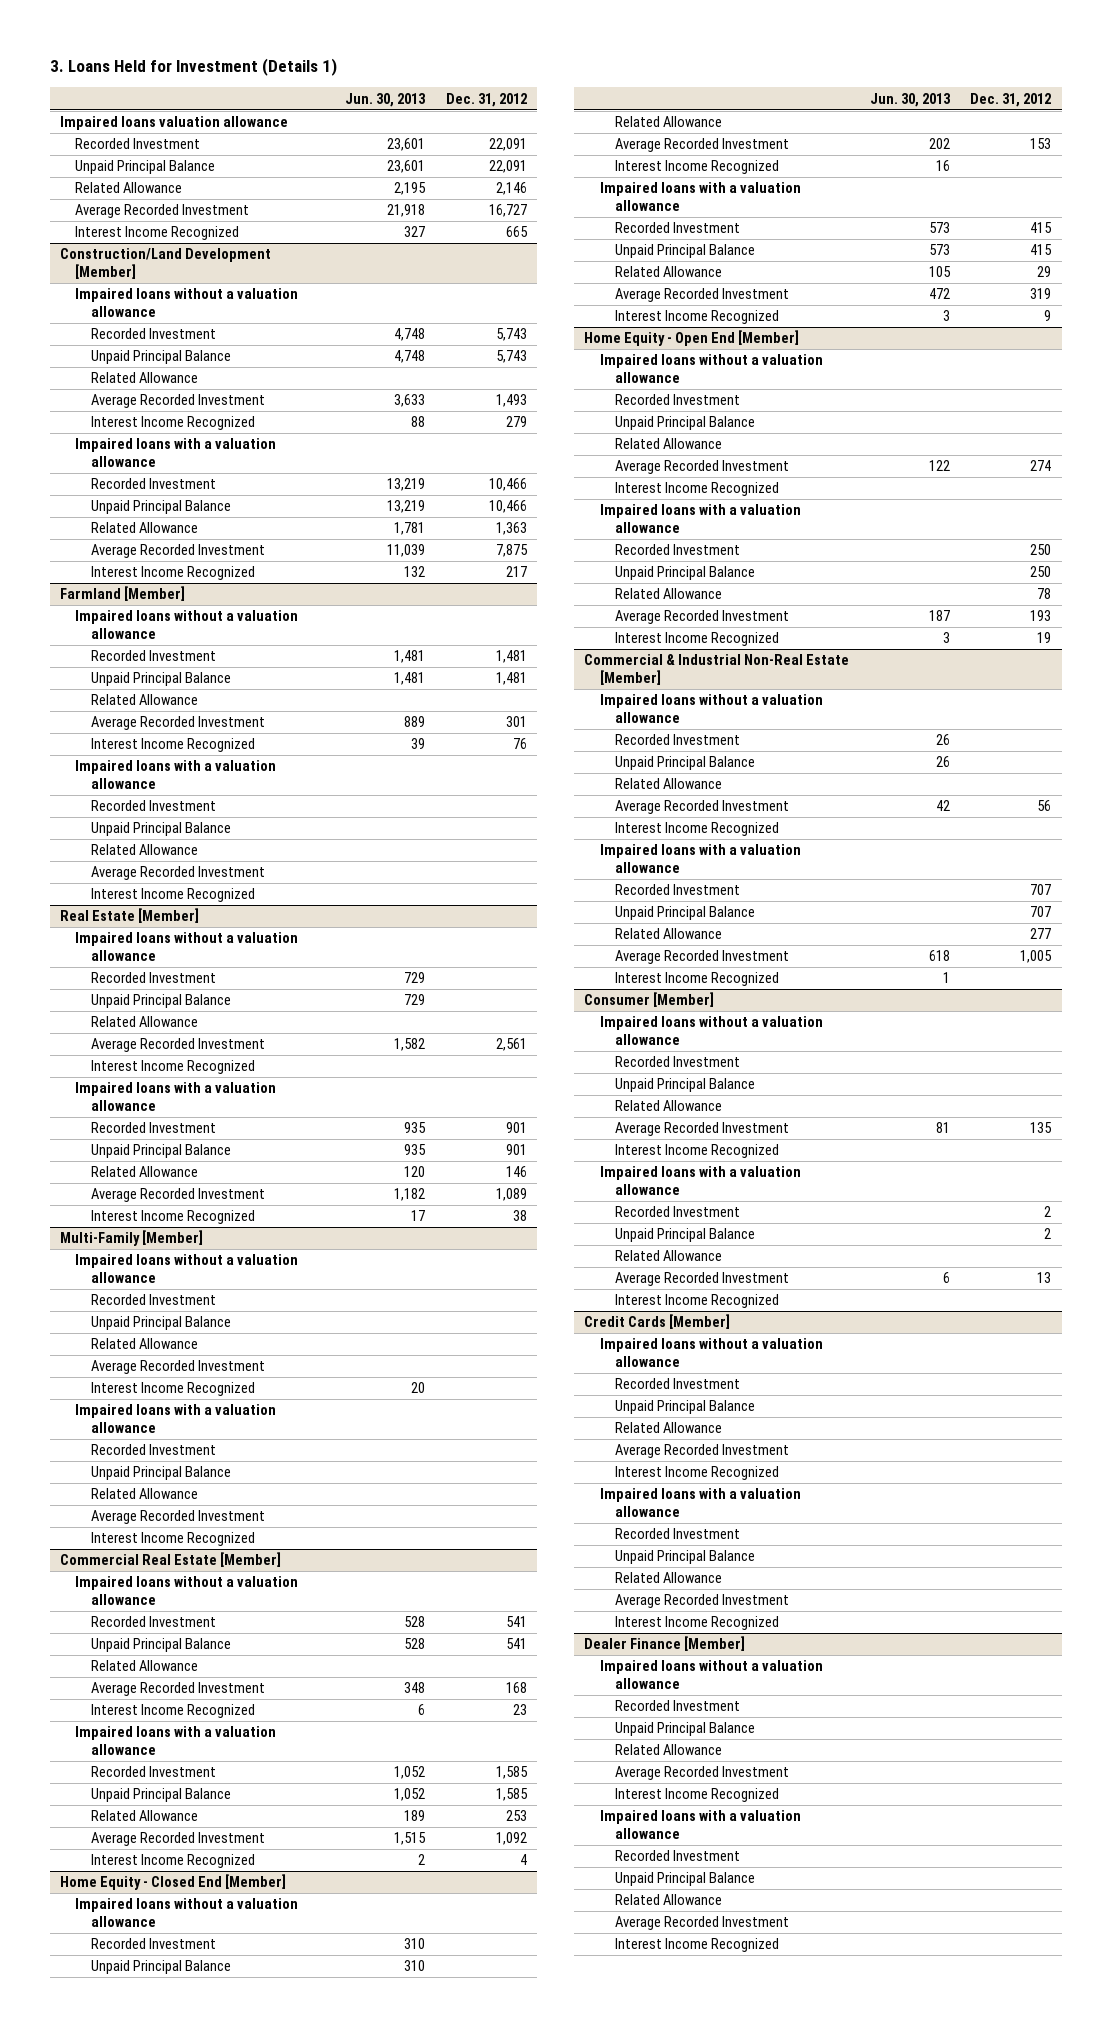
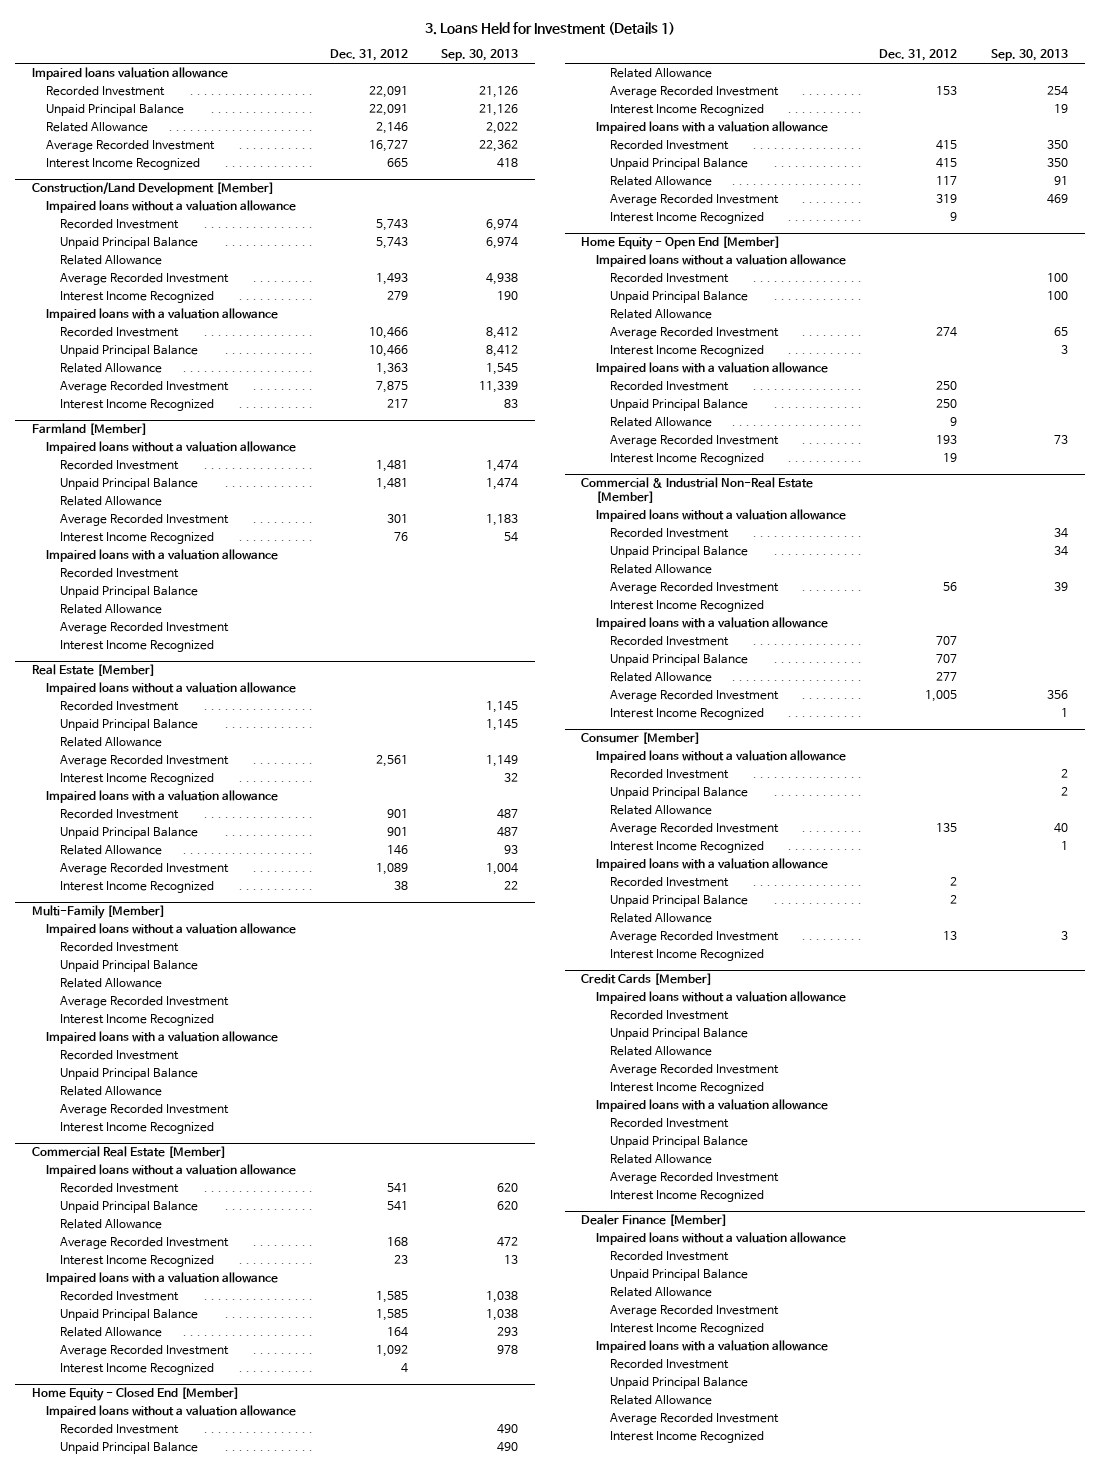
- | Jun. 30, 2013 | Dec. 31, 2012
+ | Dec. 31, 2012 | Sep. 30, 2013
@ Commercial Real Estate [Member]
- Related Allowance | 189 | 253
+ Related Allowance | 164 | 293
@ Home Equity - Closed End [Member]
- Related Allowance | 105 | 29
+ Related Allowance | 117 | 91
@ Home Equity - Open End [Member]
- Related Allowance | | 78
+ Related Allowance | 9 |

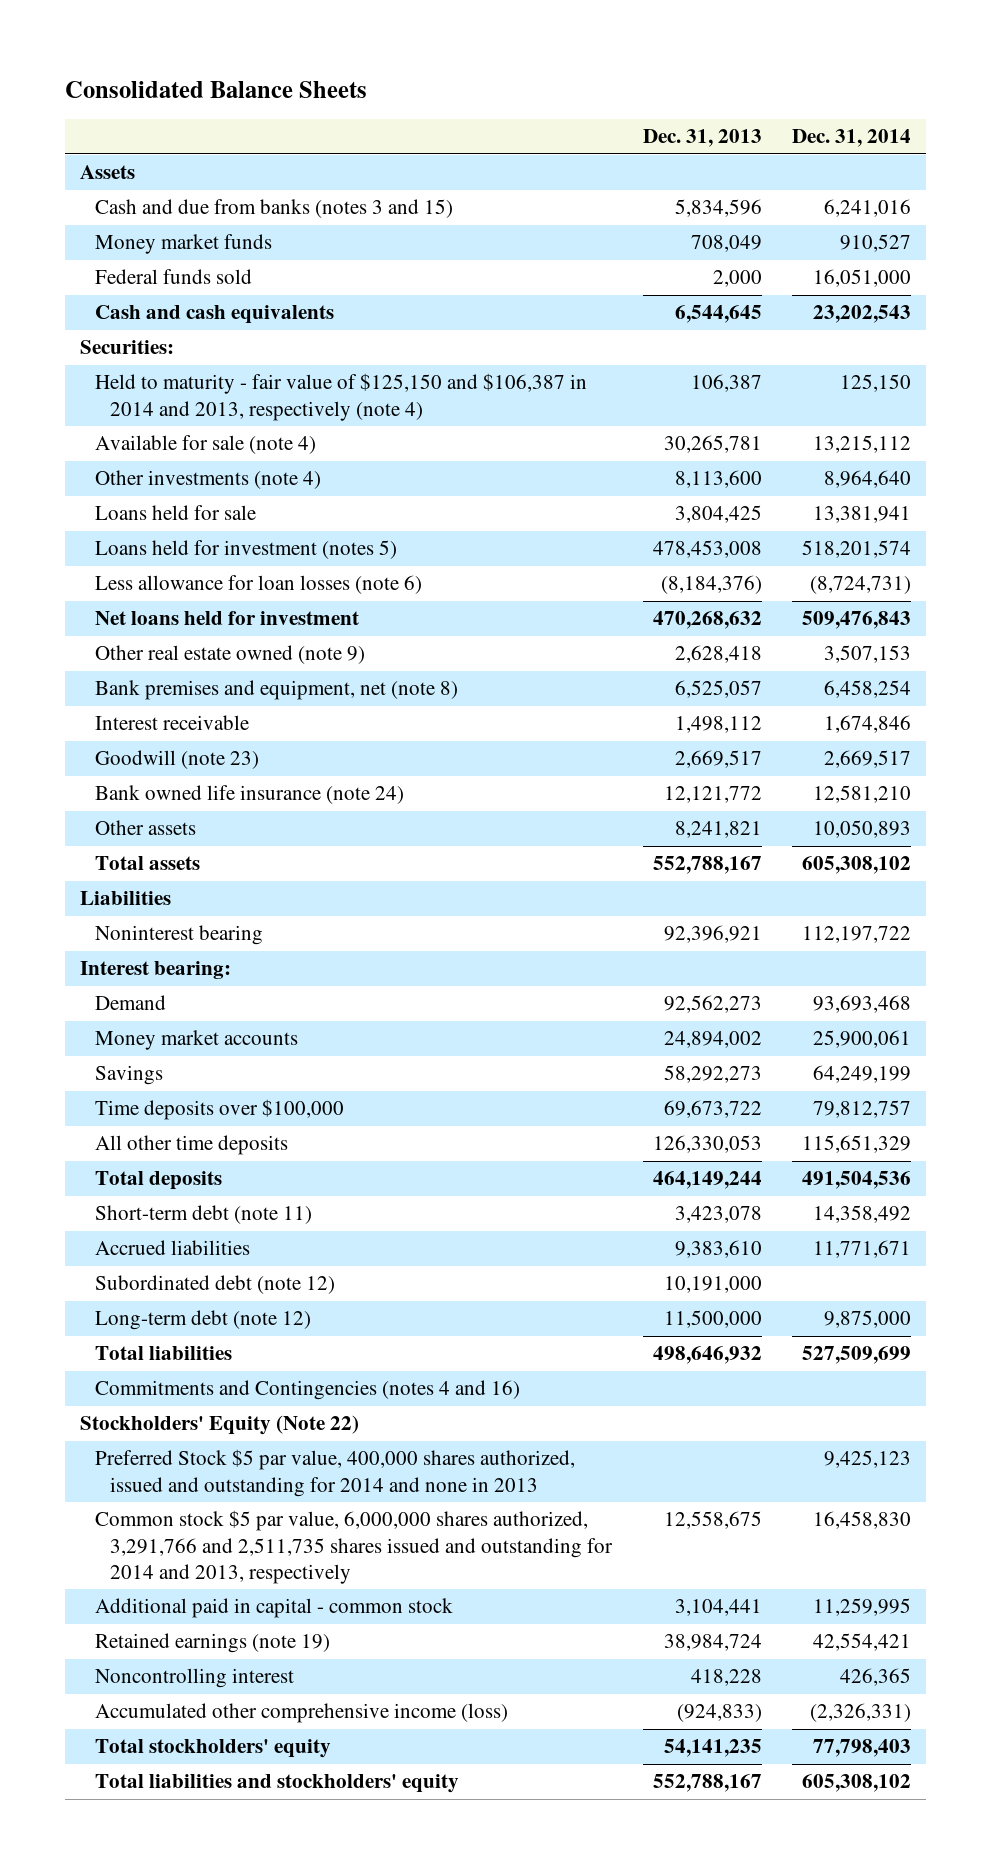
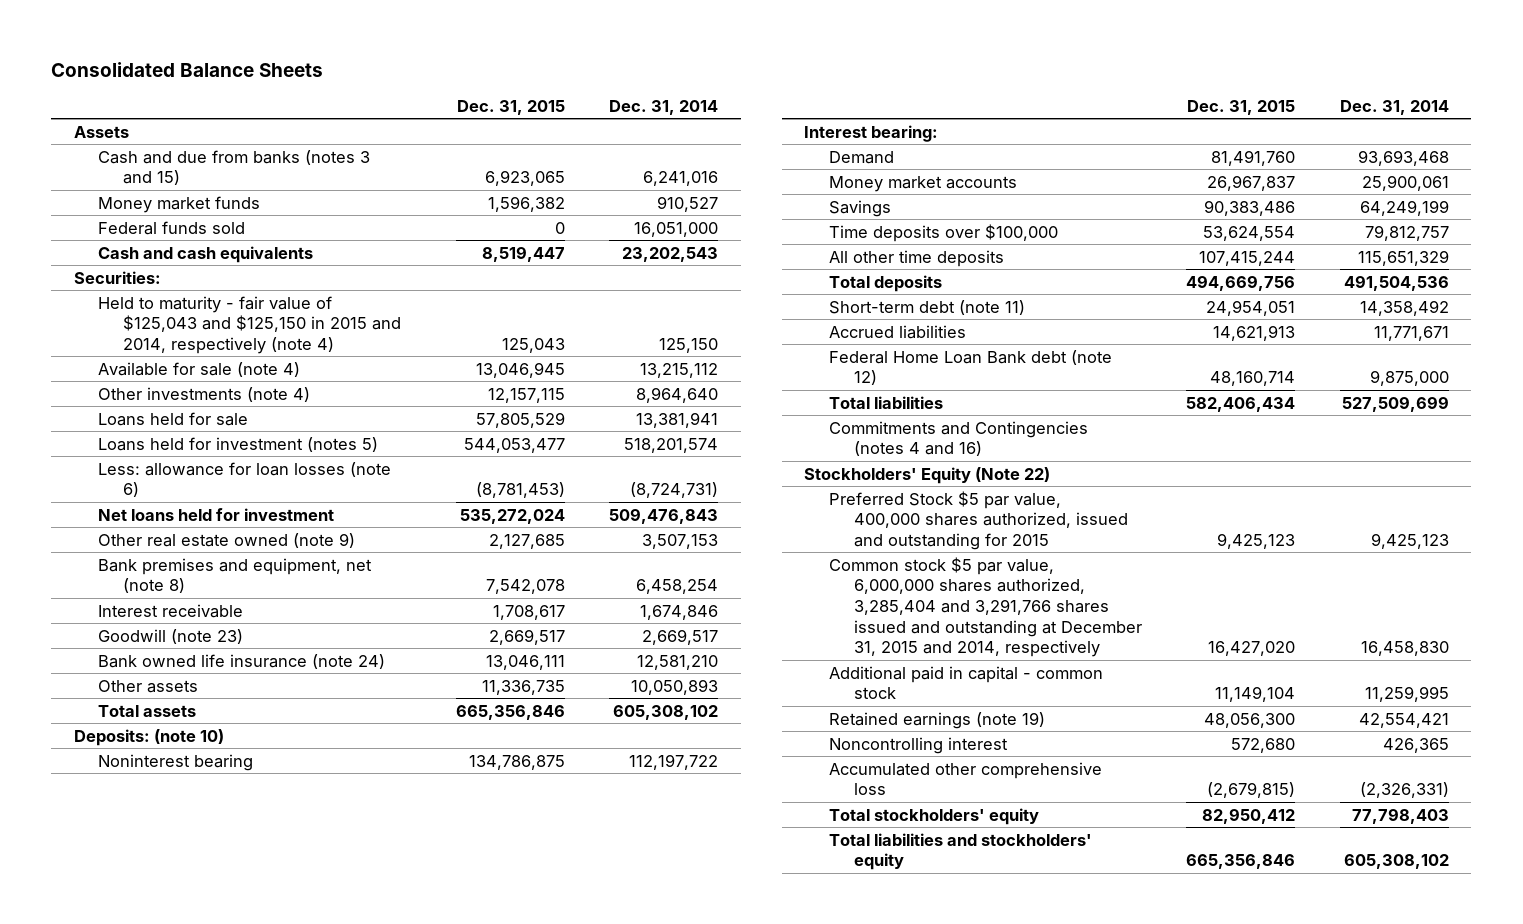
- | Dec. 31, 2013 | Dec. 31, 2014
+ | Dec. 31, 2015 | Dec. 31, 2014
- Held to maturity - fair value of $125,150 and $106,387 in 2014 and 2013, respectively (note 4) | 106,387 | 125,150
+ Held to maturity - fair value of $125,043 and $125,150 in 2015 and 2014, respectively (note 4) | 125,043 | 125,150
- Less allowance for loan losses (note 6) | (8,184,376) | (8,724,731)
+ Less: allowance for loan losses (note 6) | (8,781,453) | (8,724,731)
- Liabilities
+ Deposits: (note 10)
- Subordinated debt (note 12) | 10,191,000 |
- Long-term debt (note 12) | 11,500,000 | 9,875,000
+ Federal Home Loan Bank debt (note 12) | 48,160,714 | 9,875,000
- Preferred Stock $5 par value, 400,000 shares authorized, issued and outstanding for 2014 and none in 2013 | | 9,425,123
- Common stock $5 par value, 6,000,000 shares authorized, 3,291,766 and 2,511,735 shares issued and outstanding for 2014 and 2013, respectively | 12,558,675 | 16,458,830
+ Preferred Stock $5 par value, 400,000 shares authorized, issued and outstanding for 2015 | 9,425,123 | 9,425,123
+ Common stock $5 par value, 6,000,000 shares authorized, 3,285,404 and 3,291,766 shares issued and outstanding at December 31, 2015 and 2014, respectively | 16,427,020 | 16,458,830
- Accumulated other comprehensive income (loss) | (924,833) | (2,326,331)
+ Accumulated other comprehensive loss | (2,679,815) | (2,326,331)

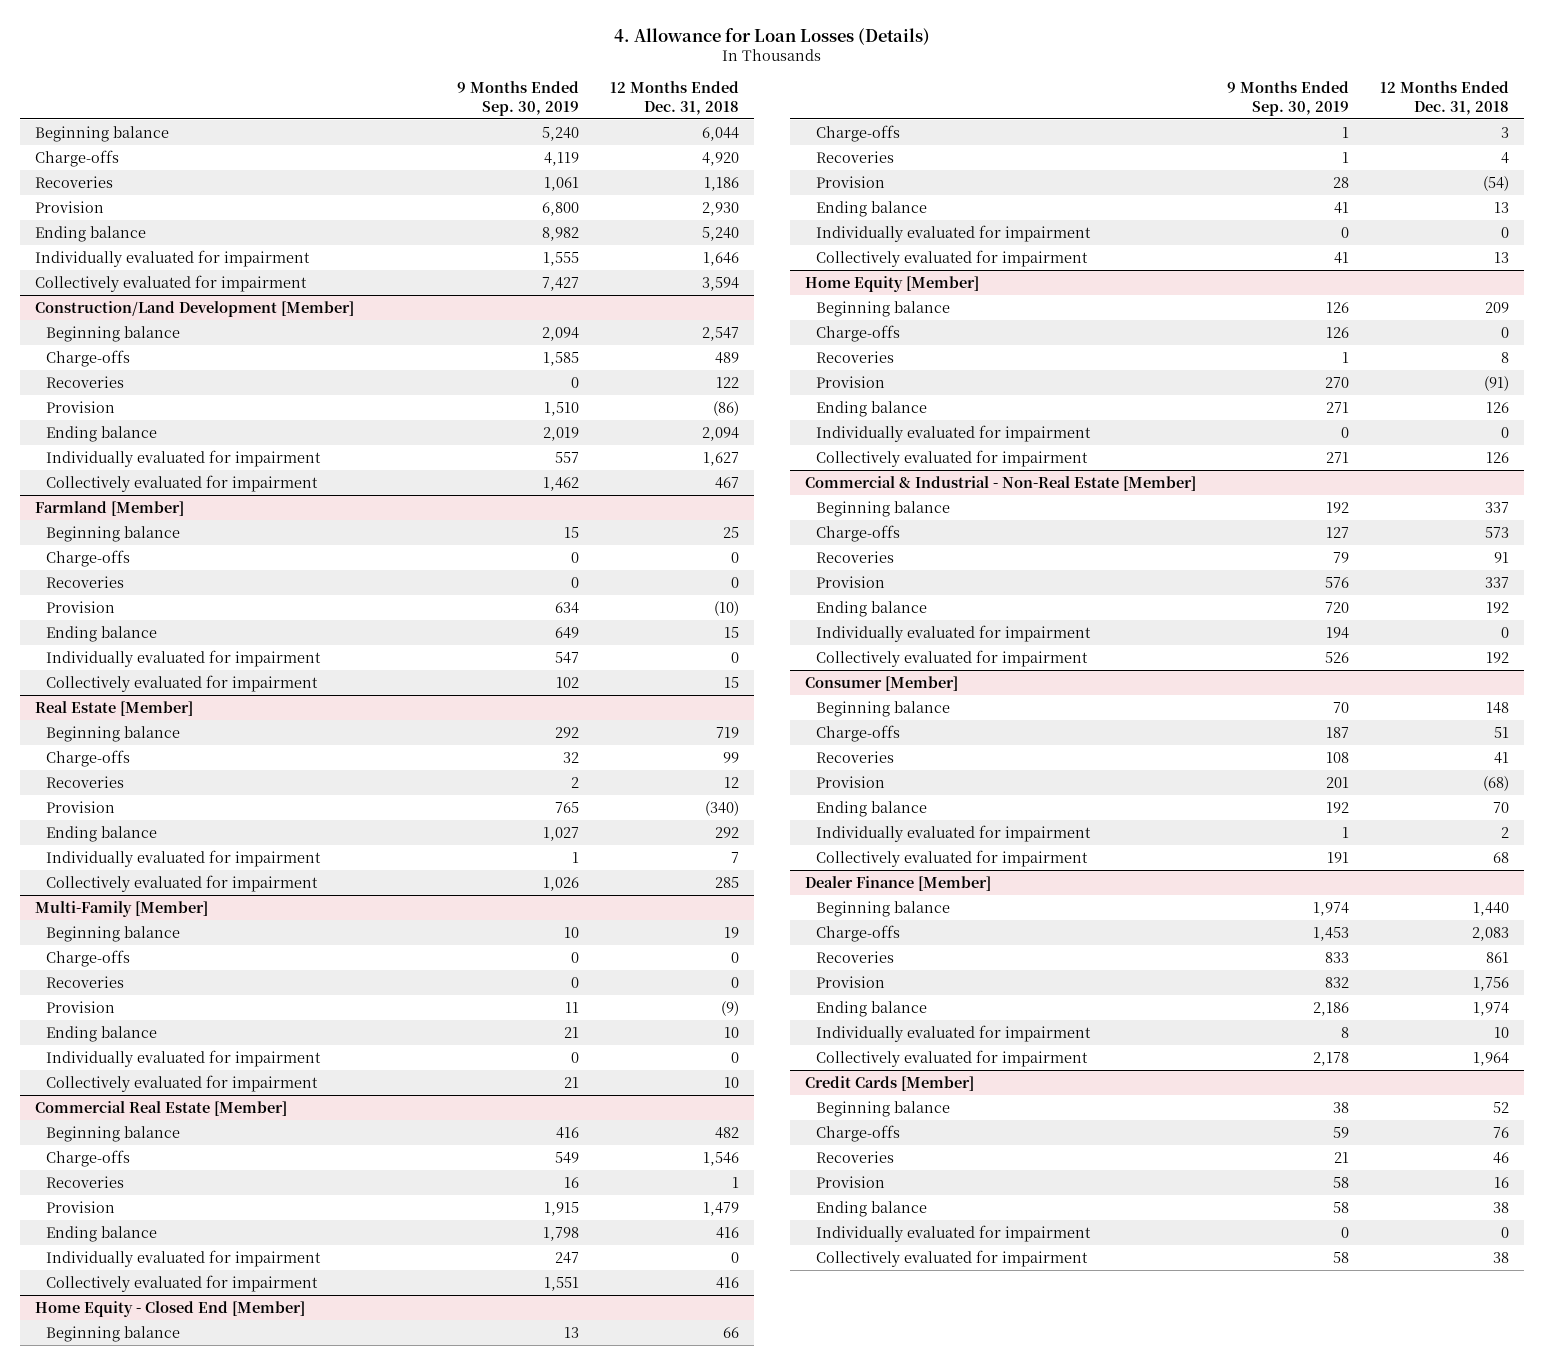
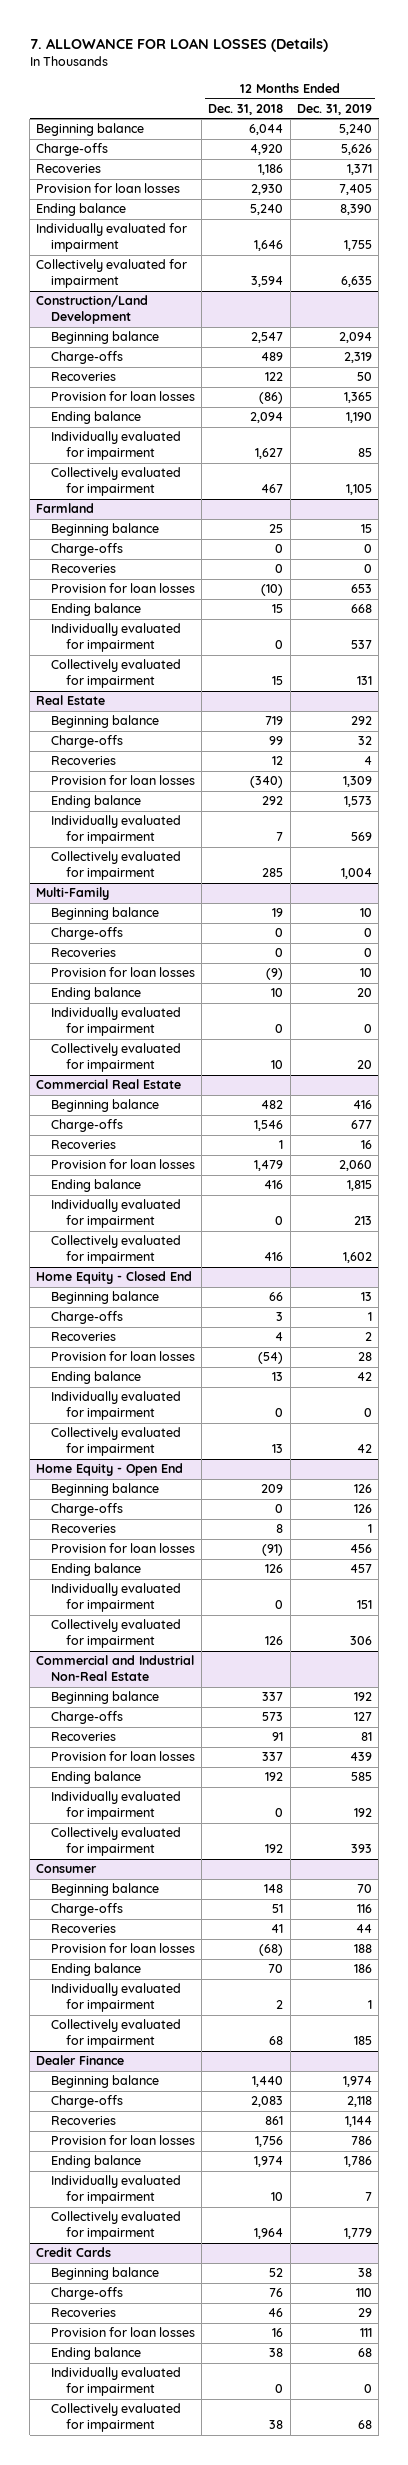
- 4. Allowance for Loan Losses (Details)
+ 7. ALLOWANCE FOR LOAN LOSSES (Details)
- | 9 Months Ended Sep. 30, 2019 | 12 Months Ended Dec. 31, 2018
+ | 12 Months Ended Dec. 31, 2018 | 12 Months Ended Dec. 31, 2019
- Provision | 6,800 | 2,930
+ Provision for loan losses | 2,930 | 7,405
- Construction/Land Development [Member]
+ Construction/Land Development
- Provision | 1,510 | (86)
+ Provision for loan losses | (86) | 1,365
- Farmland [Member]
+ Farmland
- Provision | 634 | (10)
+ Provision for loan losses | (10) | 653
- Real Estate [Member]
+ Real Estate
- Provision | 765 | (340)
+ Provision for loan losses | (340) | 1,309
- Multi-Family [Member]
+ Multi-Family
- Provision | 11 | (9)
+ Provision for loan losses | (9) | 10
- Commercial Real Estate [Member]
+ Commercial Real Estate
- Provision | 1,915 | 1,479
+ Provision for loan losses | 1,479 | 2,060
- Home Equity - Closed End [Member]
+ Home Equity - Closed End
- Provision | 28 | (54)
+ Provision for loan losses | (54) | 28
- Home Equity [Member]
+ Home Equity - Open End
- Provision | 270 | (91)
+ Provision for loan losses | (91) | 456
- Commercial & Industrial - Non-Real Estate [Member]
+ Commercial and Industrial Non-Real Estate
- Provision | 576 | 337
+ Provision for loan losses | 337 | 439
- Consumer [Member]
+ Consumer
- Provision | 201 | (68)
+ Provision for loan losses | (68) | 188
- Dealer Finance [Member]
+ Dealer Finance
- Provision | 832 | 1,756
+ Provision for loan losses | 1,756 | 786
- Credit Cards [Member]
+ Credit Cards
- Provision | 58 | 16
+ Provision for loan losses | 16 | 111

